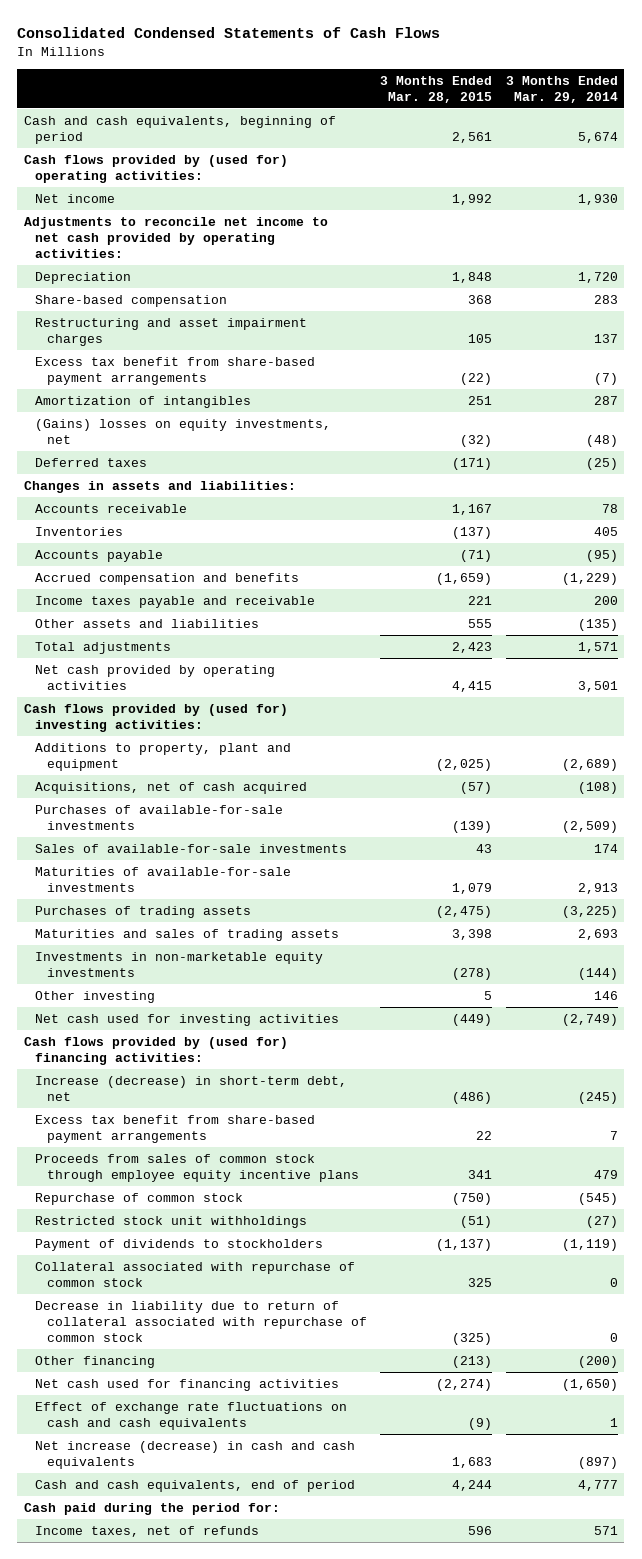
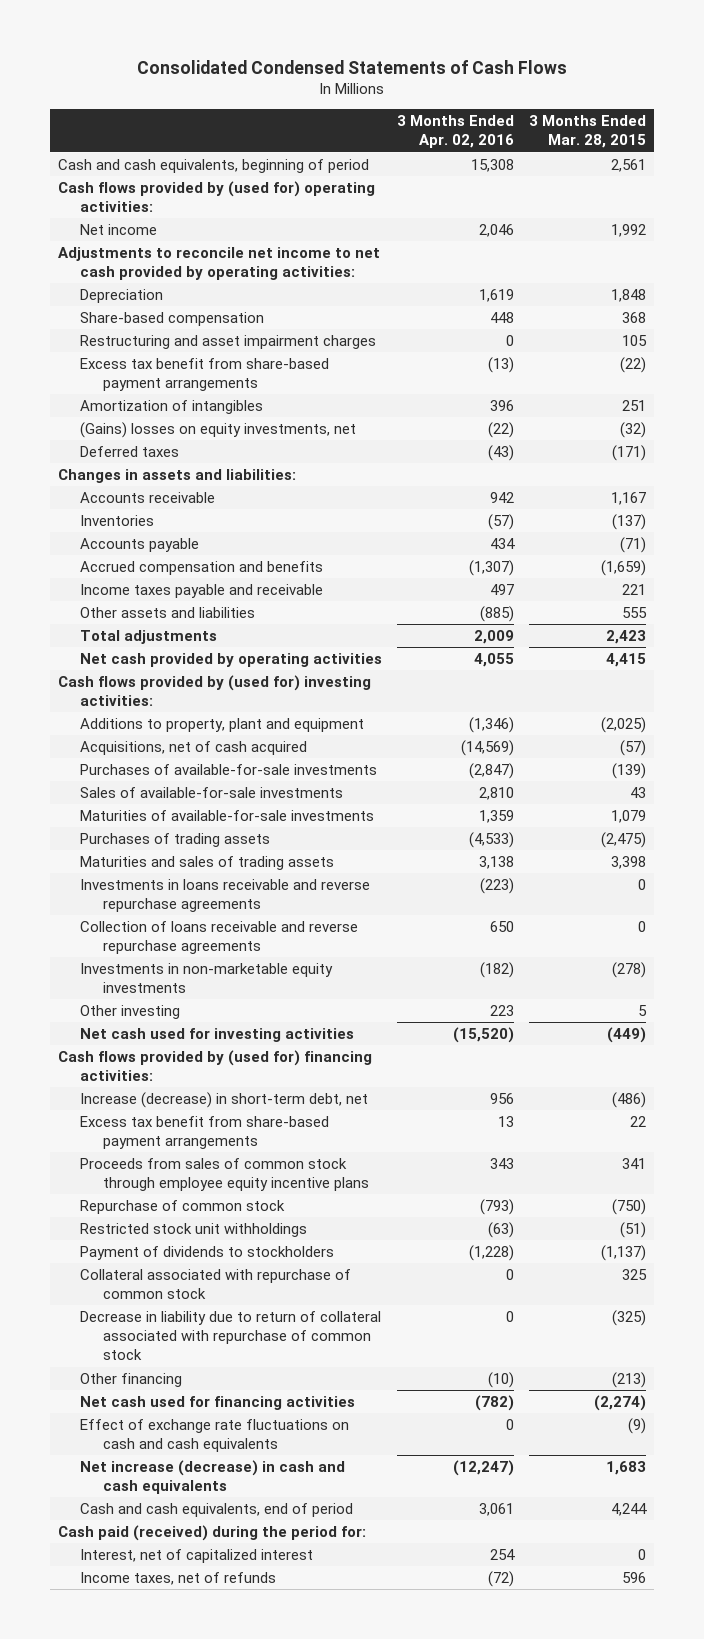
- | 3 Months Ended Mar. 28, 2015 | 3 Months Ended Mar. 29, 2014
+ | 3 Months Ended Apr. 02, 2016 | 3 Months Ended Mar. 28, 2015
+ Investments in loans receivable and reverse repurchase agreements | (223) | 0
+ Collection of loans receivable and reverse repurchase agreements | 650 | 0
- Cash paid during the period for:
+ Cash paid (received) during the period for:
+ Interest, net of capitalized interest | 254 | 0

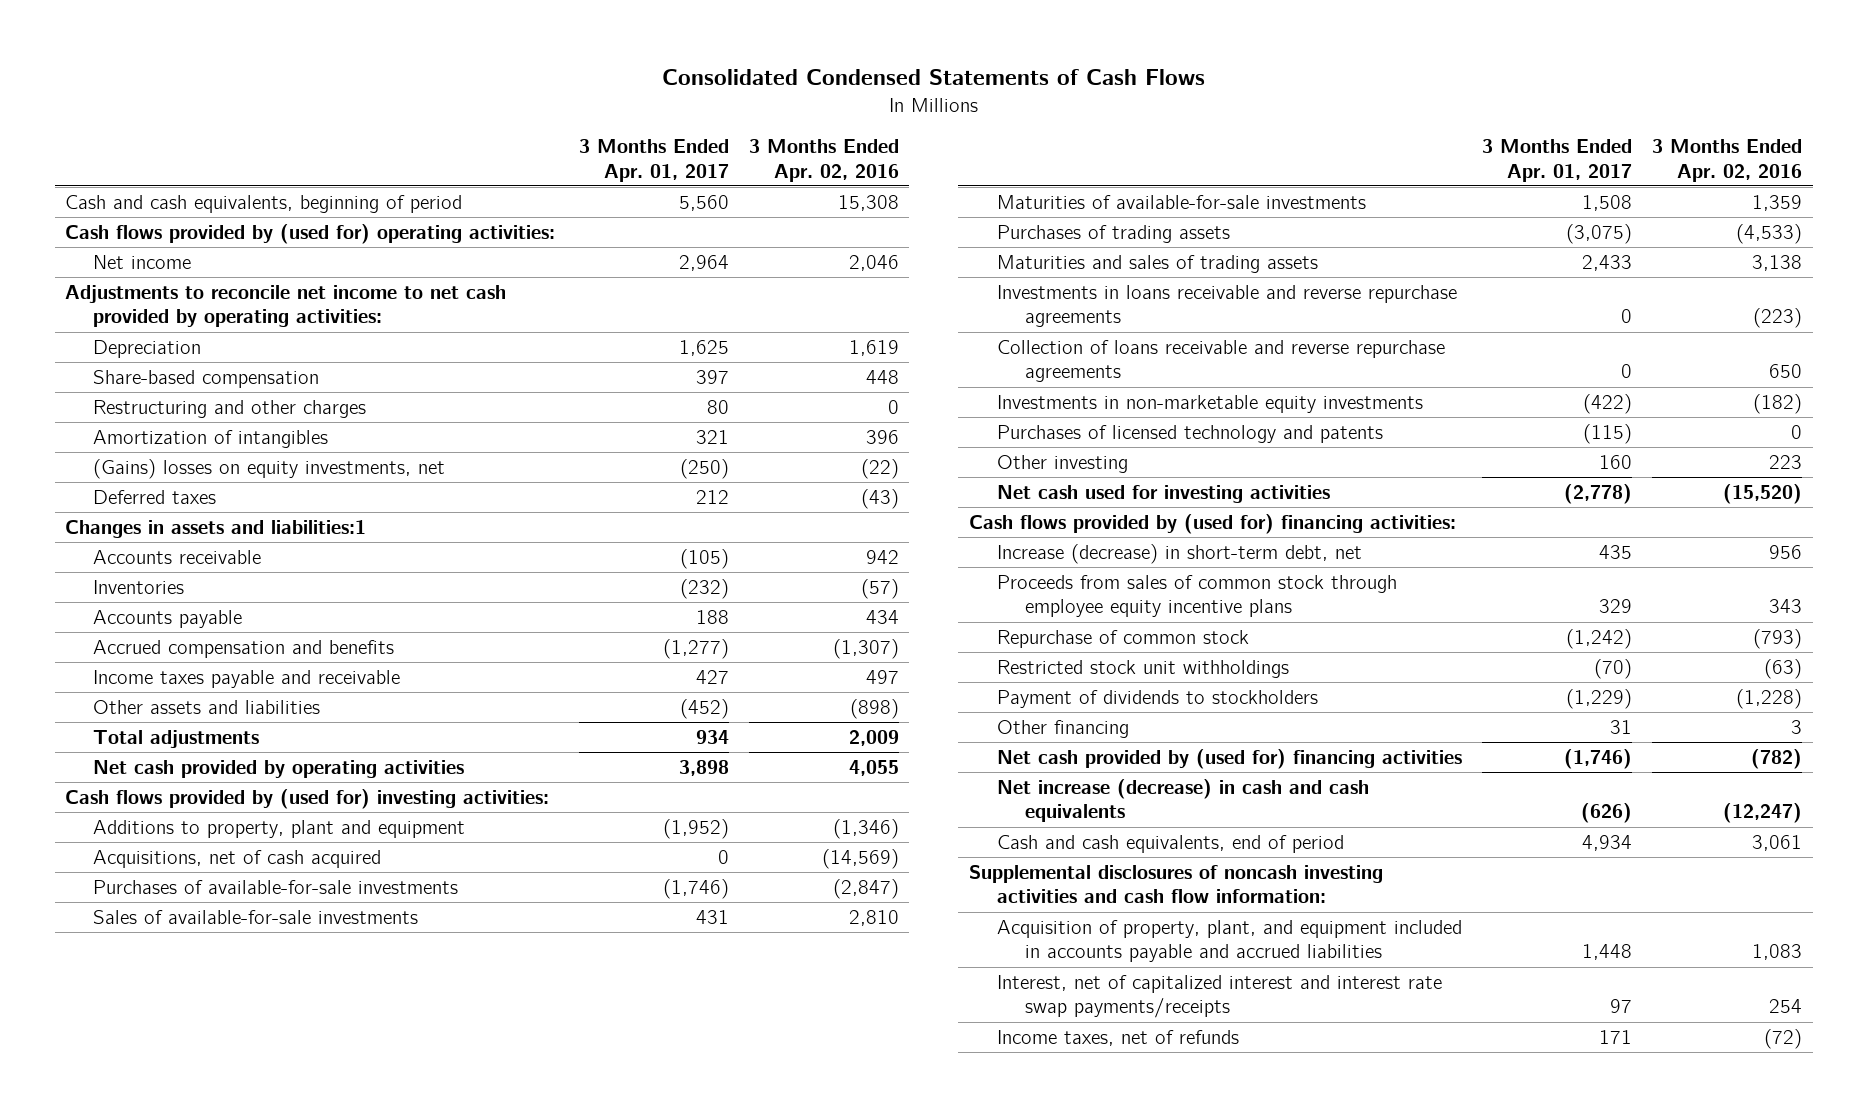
- | 3 Months Ended Apr. 02, 2016 | 3 Months Ended Mar. 28, 2015
+ | 3 Months Ended Apr. 01, 2017 | 3 Months Ended Apr. 02, 2016
- Restructuring and asset impairment charges | 0 | 105
- Excess tax benefit from share-based payment arrangements | (13) | (22)
+ Restructuring and other charges | 80 | 0
- Changes in assets and liabilities:
+ Changes in assets and liabilities:1
- Other assets and liabilities | (885) | 555
+ Other assets and liabilities | (452) | (898)
+ Purchases of licensed technology and patents | (115) | 0
- Excess tax benefit from share-based payment arrangements | 13 | 22
- Collateral associated with repurchase of common stock | 0 | 325
- Decrease in liability due to return of collateral associated with repurchase of common stock | 0 | (325)
- Other financing | (10) | (213)
- Net cash used for financing activities | (782) | (2,274)
- Effect of exchange rate fluctuations on cash and cash equivalents | 0 | (9)
+ Other financing | 31 | 3
+ Net cash provided by (used for) financing activities | (1,746) | (782)
- Cash paid (received) during the period for:
- Interest, net of capitalized interest | 254 | 0
+ Supplemental disclosures of noncash investing activities and cash flow information:
+ Acquisition of property, plant, and equipment included in accounts payable and accrued liabilities | 1,448 | 1,083
+ Interest, net of capitalized interest and interest rate swap payments/receipts | 97 | 254

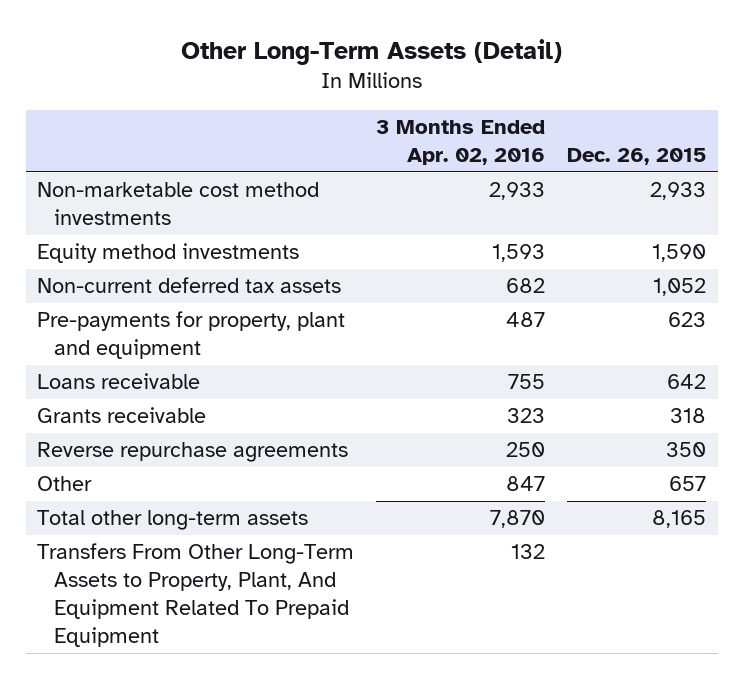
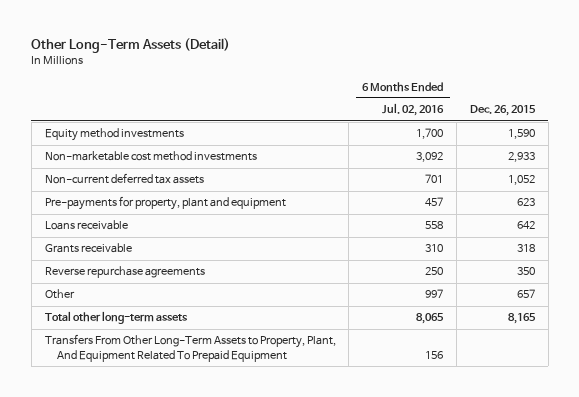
- | 3 Months Ended Apr. 02, 2016 | Dec. 26, 2015
+ | 6 Months Ended Jul. 02, 2016 | Dec. 26, 2015
moved down: Non-marketable cost method investments | 3,092 | 2,933

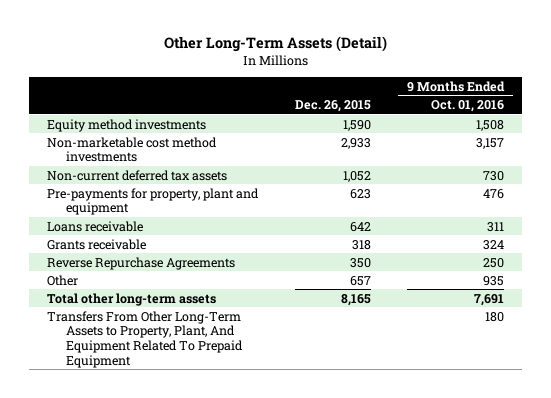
- | 6 Months Ended Jul. 02, 2016 | Dec. 26, 2015
+ | Dec. 26, 2015 | 9 Months Ended Oct. 01, 2016
- Reverse repurchase agreements | 250 | 350
+ Reverse Repurchase Agreements | 350 | 250

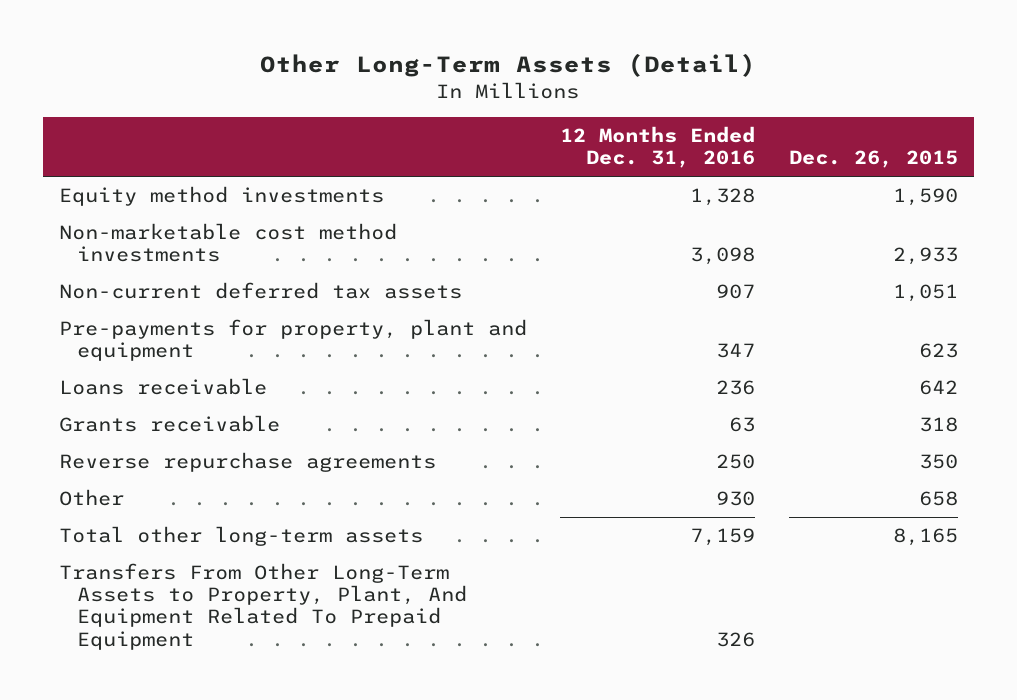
- | Dec. 26, 2015 | 9 Months Ended Oct. 01, 2016
+ | 12 Months Ended Dec. 31, 2016 | Dec. 26, 2015
- Non-current deferred tax assets | 1,052 | 730
+ Non-current deferred tax assets | 907 | 1,051
- Reverse Repurchase Agreements | 350 | 250
- Other | 657 | 935
+ Reverse repurchase agreements | 250 | 350
+ Other | 930 | 658

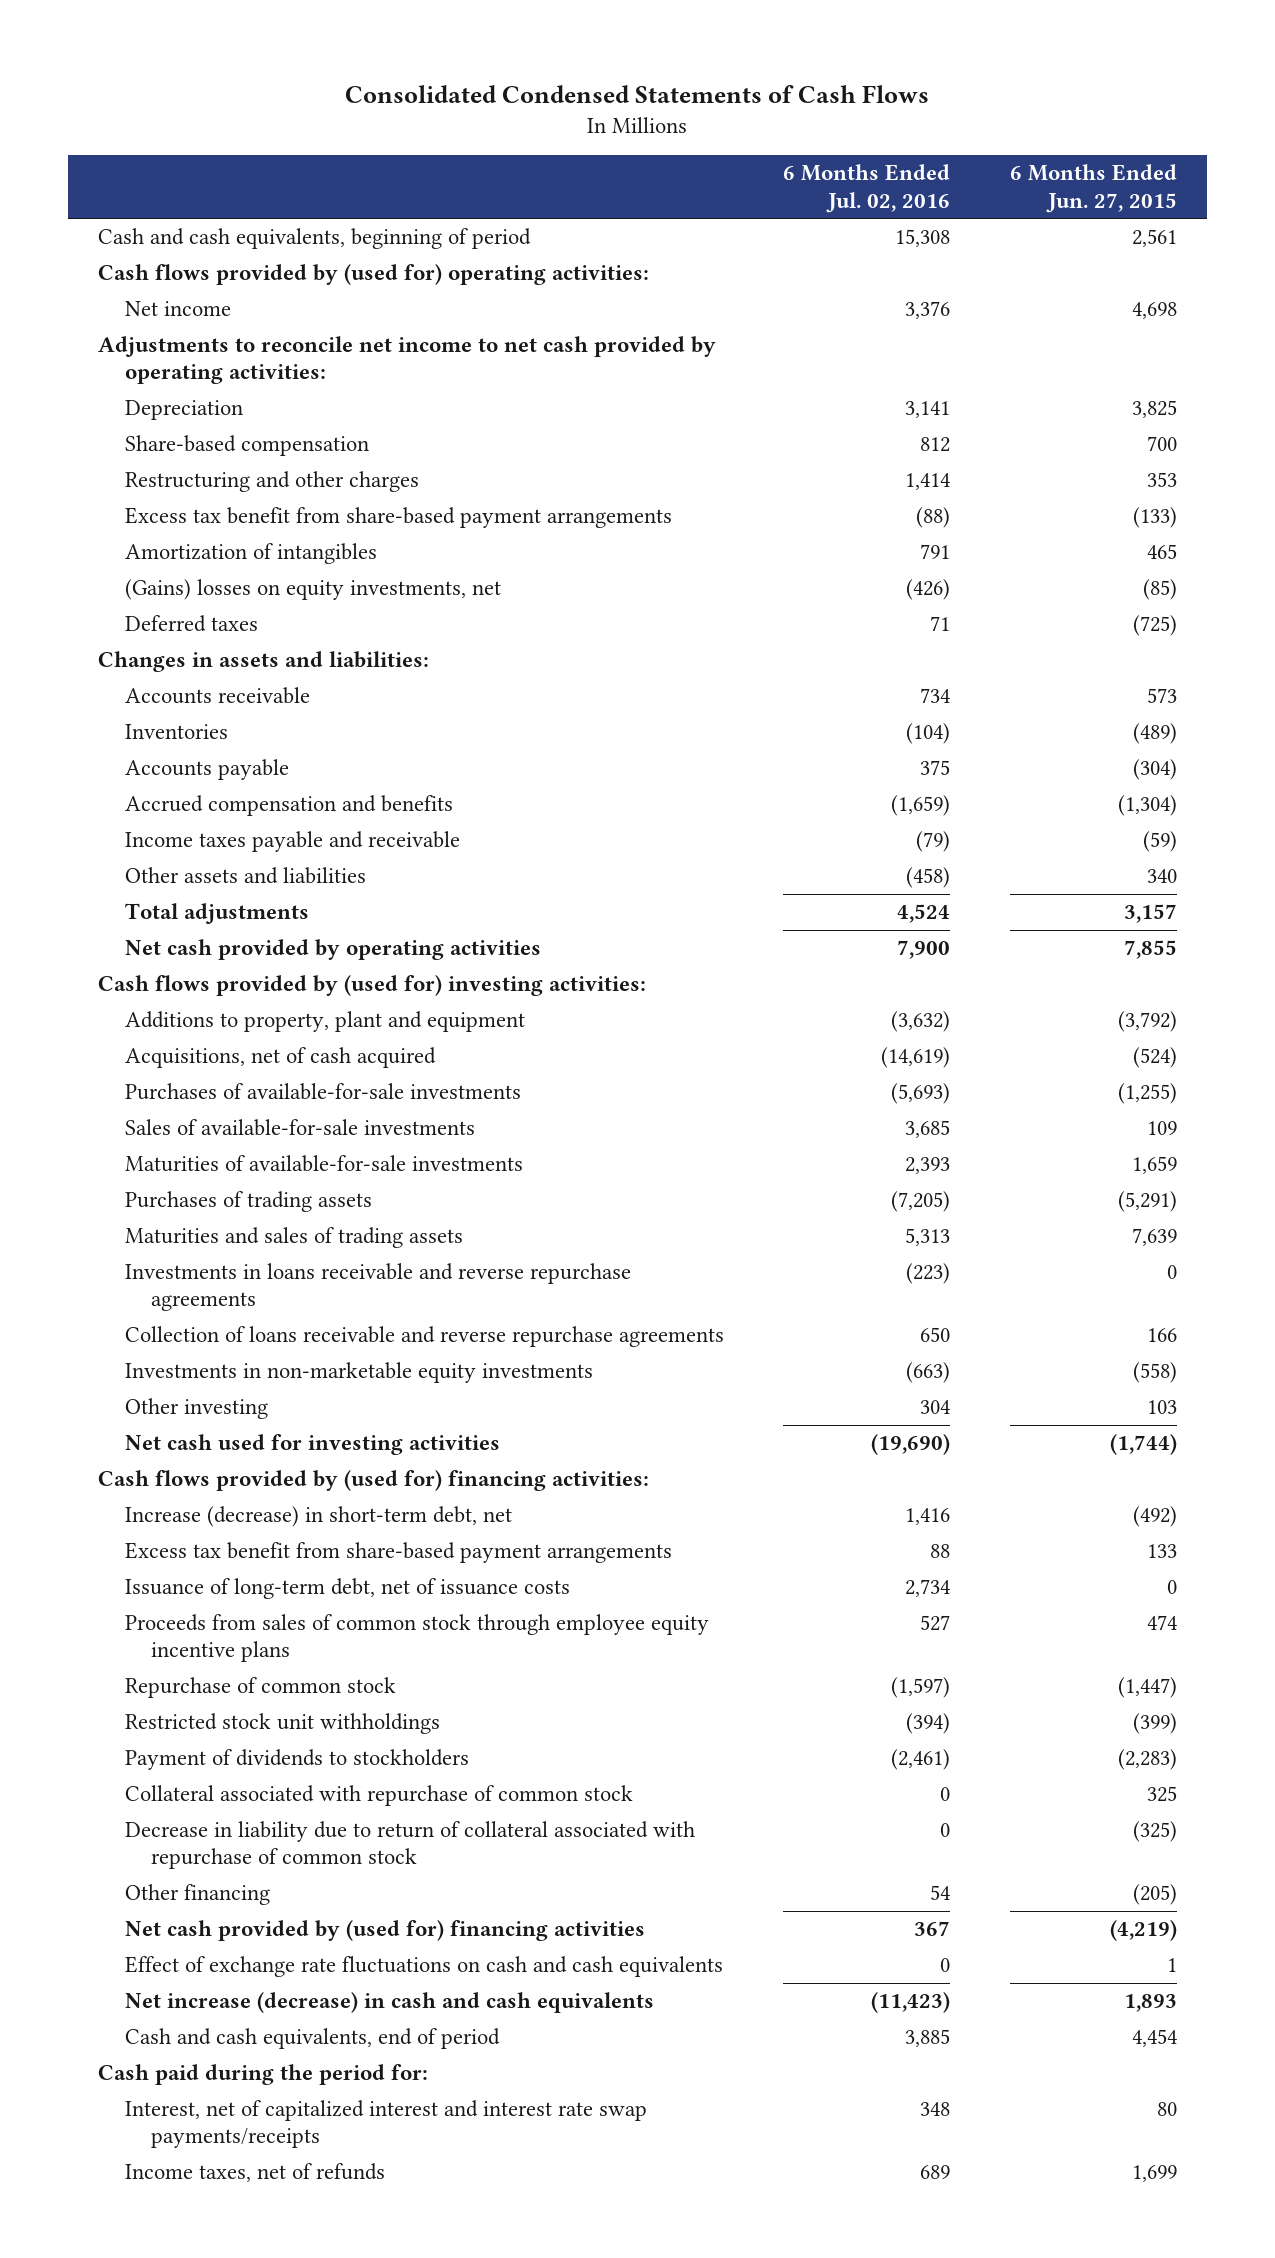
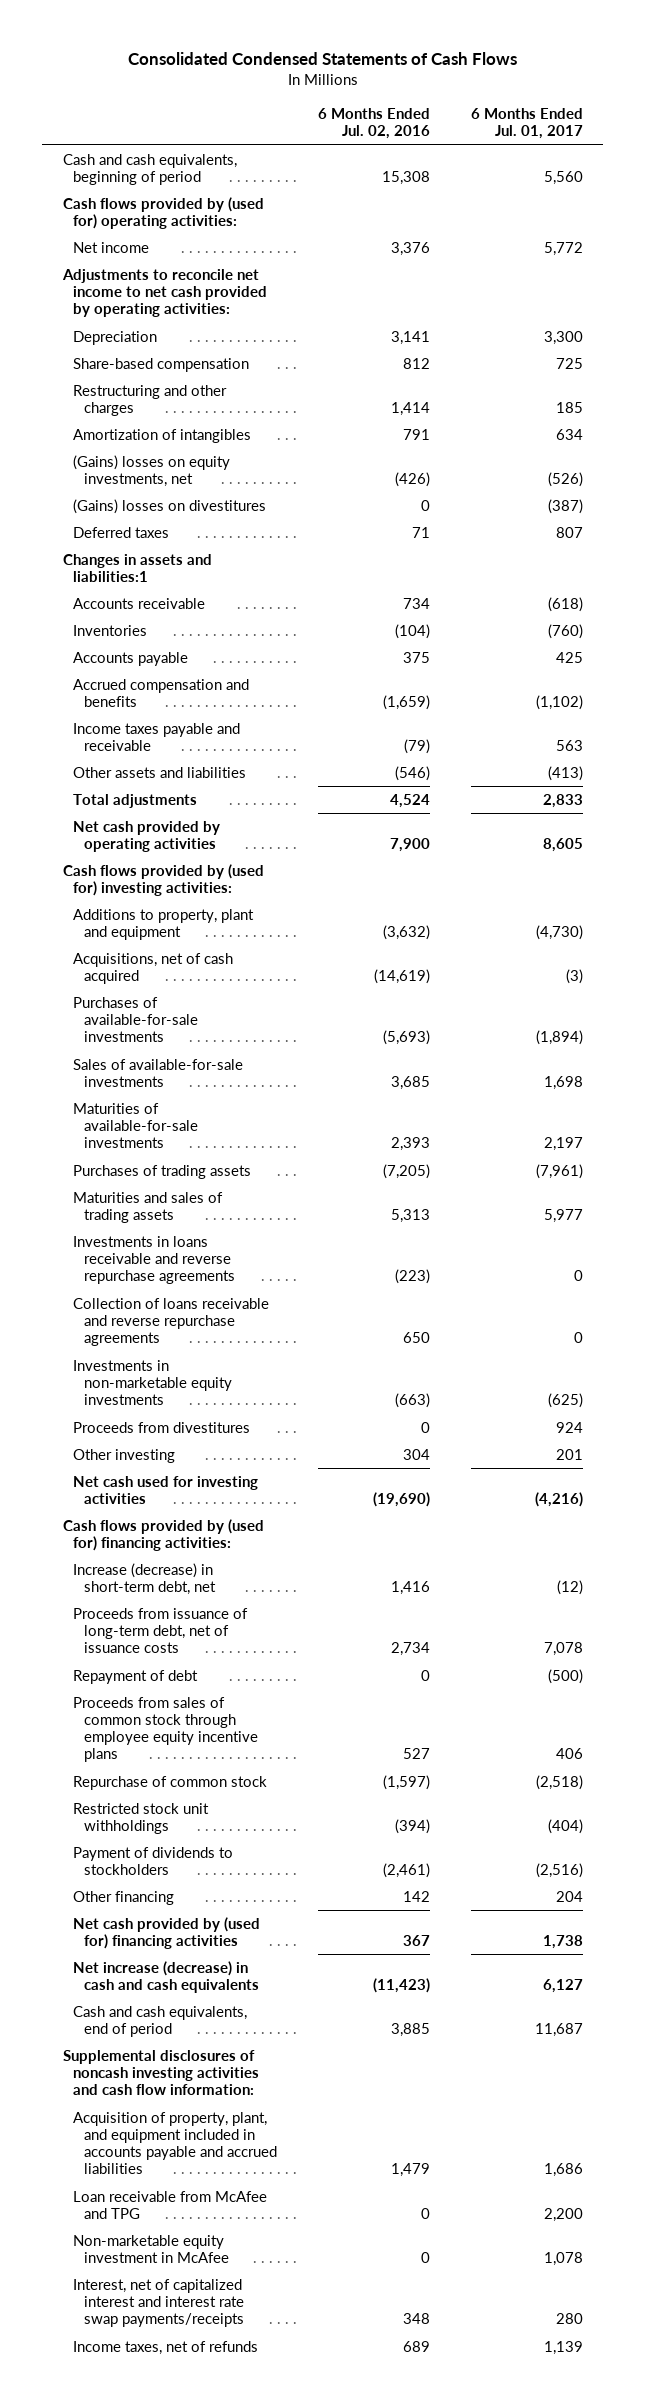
- | 6 Months Ended Jul. 02, 2016 | 6 Months Ended Jun. 27, 2015
+ | 6 Months Ended Jul. 02, 2016 | 6 Months Ended Jul. 01, 2017
- Excess tax benefit from share-based payment arrangements | (88) | (133)
+ (Gains) losses on divestitures | 0 | (387)
- Changes in assets and liabilities:
+ Changes in assets and liabilities:1
- Other assets and liabilities | (458) | 340
+ Other assets and liabilities | (546) | (413)
+ Proceeds from divestitures | 0 | 924
- Excess tax benefit from share-based payment arrangements | 88 | 133
- Issuance of long-term debt, net of issuance costs | 2,734 | 0
+ Proceeds from issuance of long-term debt, net of issuance costs | 2,734 | 7,078
+ Repayment of debt | 0 | (500)
- Collateral associated with repurchase of common stock | 0 | 325
- Decrease in liability due to return of collateral associated with repurchase of common stock | 0 | (325)
- Other financing | 54 | (205)
+ Other financing | 142 | 204
- Effect of exchange rate fluctuations on cash and cash equivalents | 0 | 1
- Cash paid during the period for:
+ Supplemental disclosures of noncash investing activities and cash flow information:
+ Acquisition of property, plant, and equipment included in accounts payable and accrued liabilities | 1,479 | 1,686
+ Loan receivable from McAfee and TPG | 0 | 2,200
+ Non-marketable equity investment in McAfee | 0 | 1,078

